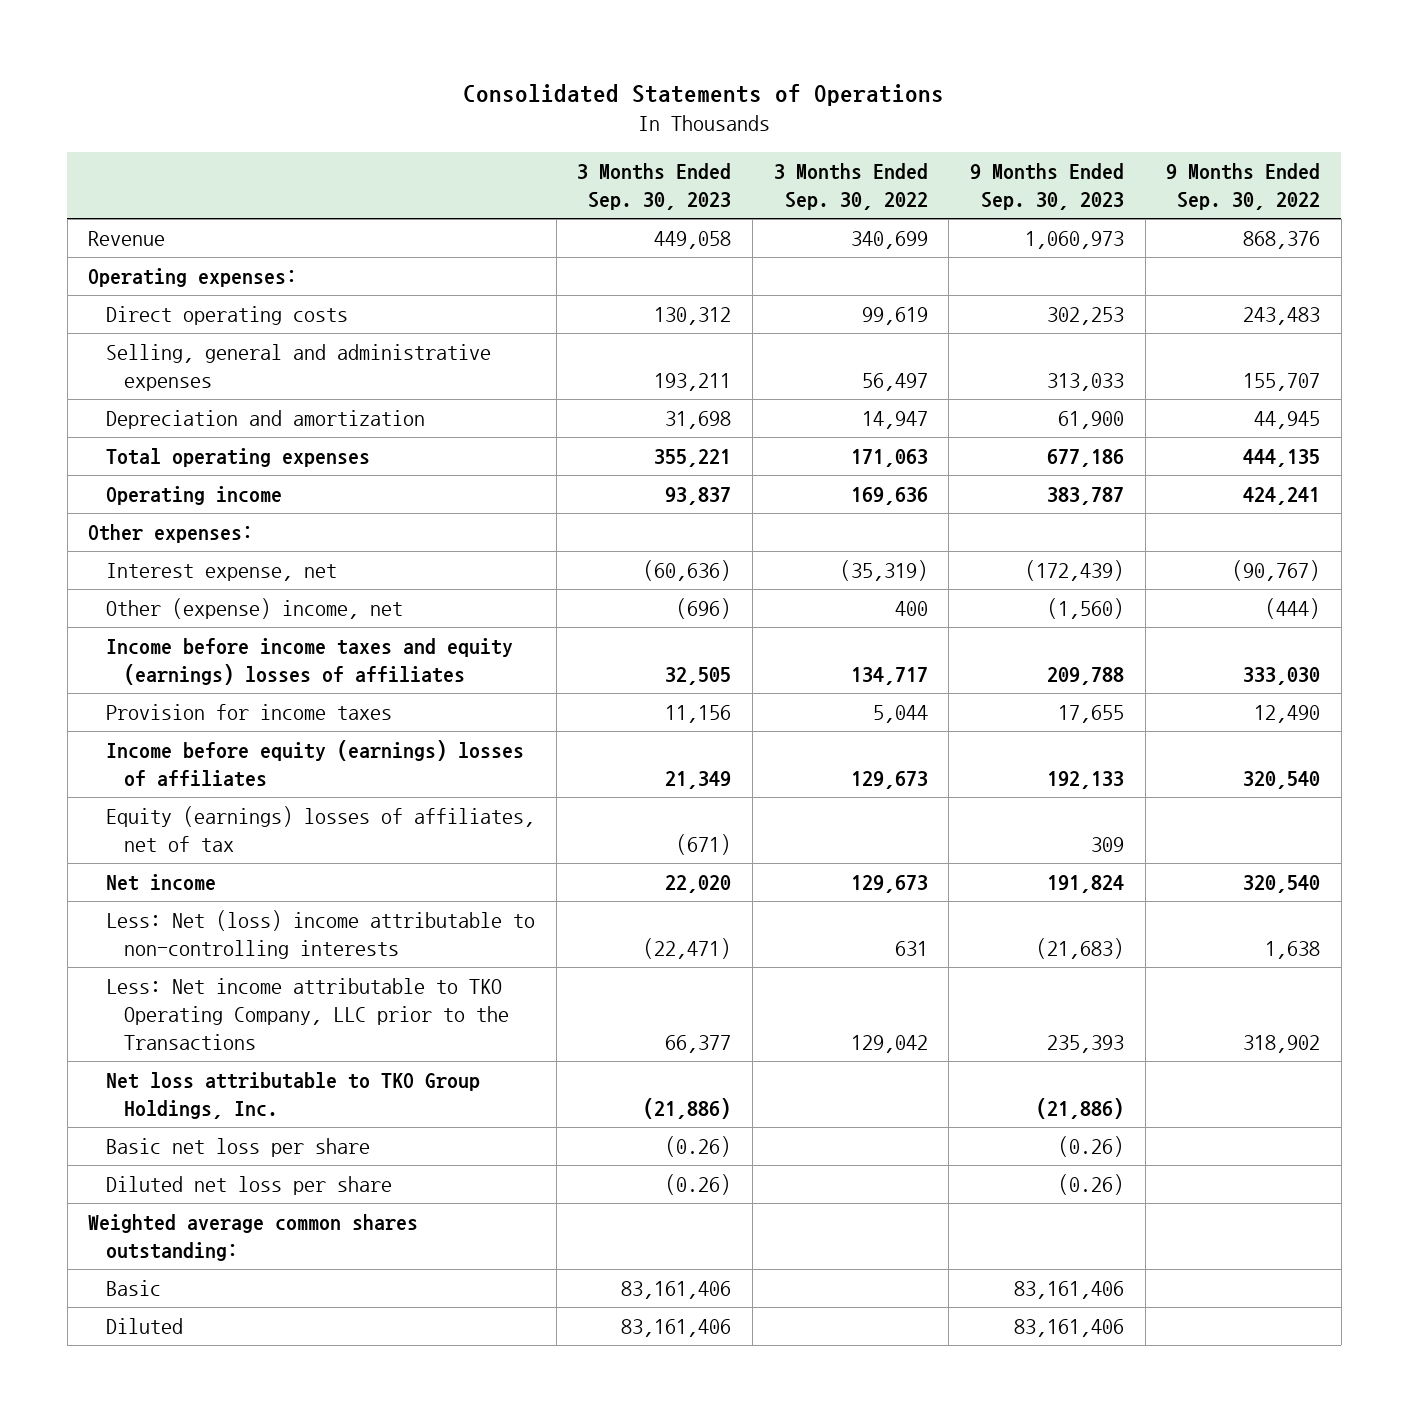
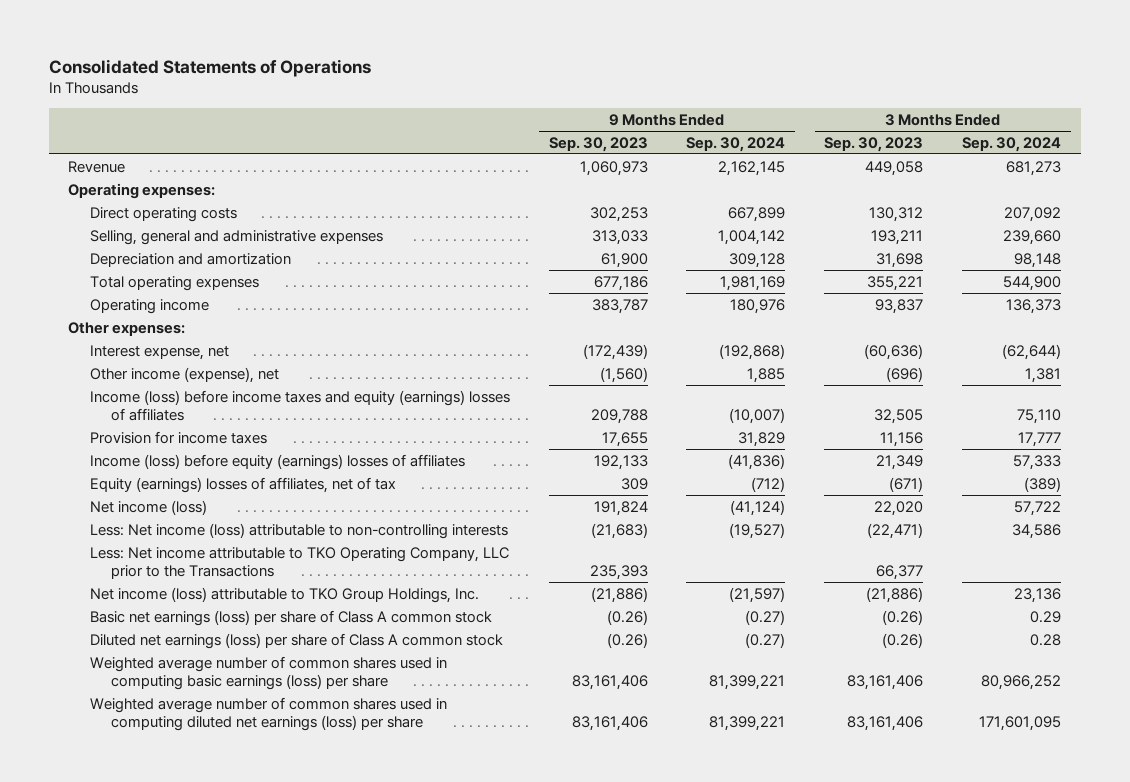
- | 3 Months Ended Sep. 30, 2023 | 3 Months Ended Sep. 30, 2022 | 9 Months Ended Sep. 30, 2023 | 9 Months Ended Sep. 30, 2022
+ | 9 Months Ended Sep. 30, 2023 | 9 Months Ended Sep. 30, 2024 | 3 Months Ended Sep. 30, 2023 | 3 Months Ended Sep. 30, 2024
- Other (expense) income, net | (696) | 400 | (1,560) | (444)
- Income before income taxes and equity (earnings) losses of affiliates | 32,505 | 134,717 | 209,788 | 333,030
+ Other income (expense), net | (1,560) | 1,885 | (696) | 1,381
+ Income (loss) before income taxes and equity (earnings) losses of affiliates | 209,788 | (10,007) | 32,505 | 75,110
- Income before equity (earnings) losses of affiliates | 21,349 | 129,673 | 192,133 | 320,540
+ Income (loss) before equity (earnings) losses of affiliates | 192,133 | (41,836) | 21,349 | 57,333
- Net income | 22,020 | 129,673 | 191,824 | 320,540
- Less: Net (loss) income attributable to non-controlling interests | (22,471) | 631 | (21,683) | 1,638
+ Net income (loss) | 191,824 | (41,124) | 22,020 | 57,722
+ Less: Net income (loss) attributable to non-controlling interests | (21,683) | (19,527) | (22,471) | 34,586
- Net loss attributable to TKO Group Holdings, Inc. | (21,886) | | (21,886) |
- Basic net loss per share | (0.26) | | (0.26) |
- Diluted net loss per share | (0.26) | | (0.26) |
- Weighted average common shares outstanding:
- Basic | 83,161,406 | | 83,161,406 |
- Diluted | 83,161,406 | | 83,161,406 |
+ Net income (loss) attributable to TKO Group Holdings, Inc. | (21,886) | (21,597) | (21,886) | 23,136
+ Basic net earnings (loss) per share of Class A common stock | (0.26) | (0.27) | (0.26) | 0.29
+ Diluted net earnings (loss) per share of Class A common stock | (0.26) | (0.27) | (0.26) | 0.28
+ Weighted average number of common shares used in computing basic earnings (loss) per share | 83,161,406 | 81,399,221 | 83,161,406 | 80,966,252
+ Weighted average number of common shares used in computing diluted net earnings (loss) per share | 83,161,406 | 81,399,221 | 83,161,406 | 171,601,095

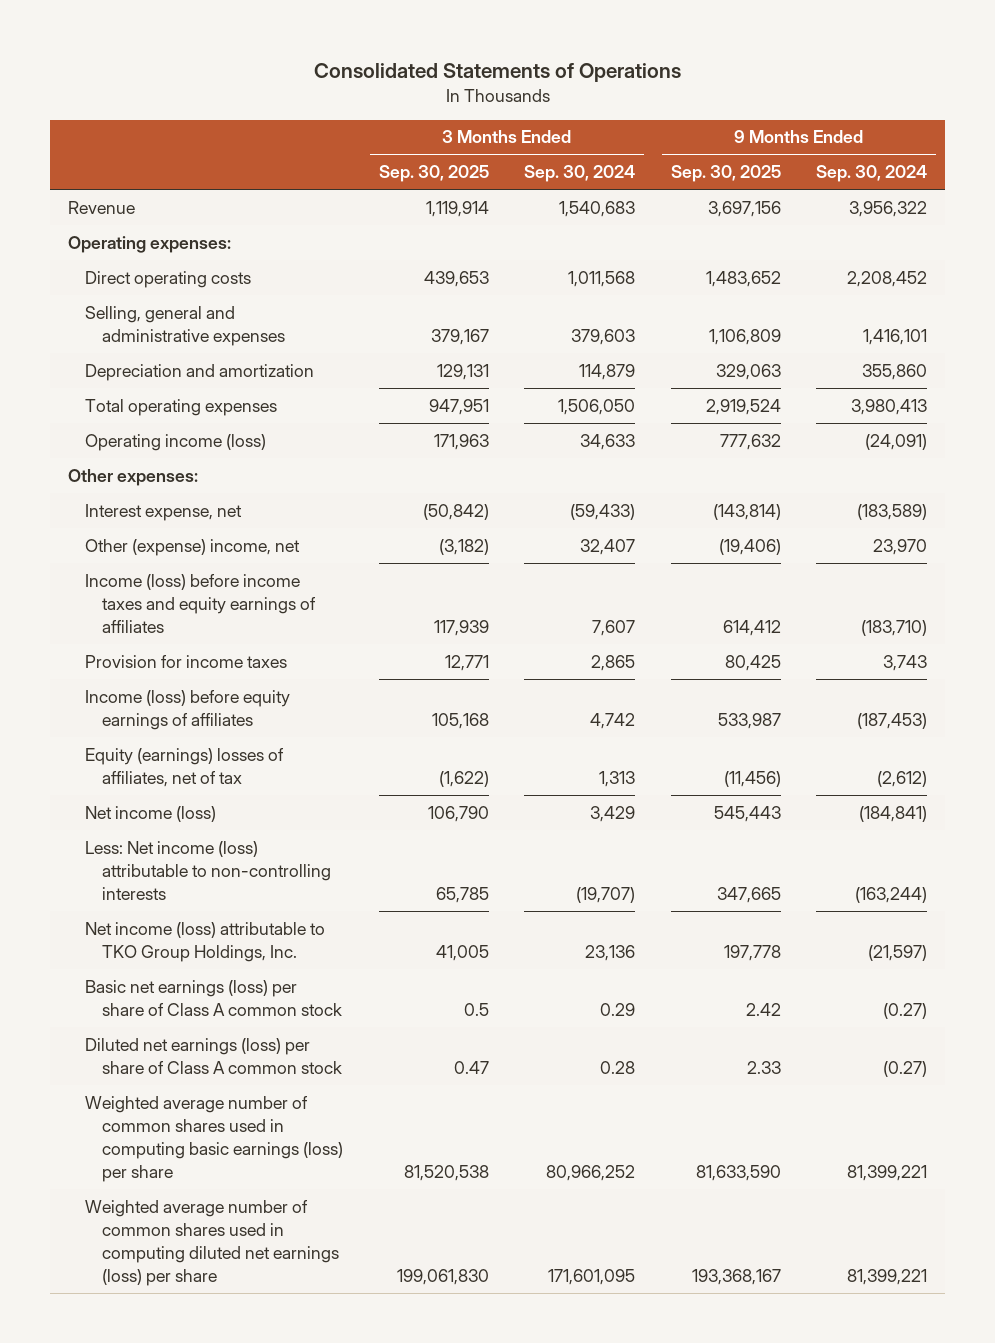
- | 9 Months Ended Sep. 30, 2023 | 9 Months Ended Sep. 30, 2024 | 3 Months Ended Sep. 30, 2023 | 3 Months Ended Sep. 30, 2024
+ | 3 Months Ended Sep. 30, 2025 | 3 Months Ended Sep. 30, 2024 | 9 Months Ended Sep. 30, 2025 | 9 Months Ended Sep. 30, 2024
- Revenue | 1,060,973 | 2,162,145 | 449,058 | 681,273
+ Revenue | 1,119,914 | 1,540,683 | 3,697,156 | 3,956,322
- Direct operating costs | 302,253 | 667,899 | 130,312 | 207,092
- Selling, general and administrative expenses | 313,033 | 1,004,142 | 193,211 | 239,660
- Depreciation and amortization | 61,900 | 309,128 | 31,698 | 98,148
- Total operating expenses | 677,186 | 1,981,169 | 355,221 | 544,900
- Operating income | 383,787 | 180,976 | 93,837 | 136,373
+ Direct operating costs | 439,653 | 1,011,568 | 1,483,652 | 2,208,452
+ Selling, general and administrative expenses | 379,167 | 379,603 | 1,106,809 | 1,416,101
+ Depreciation and amortization | 129,131 | 114,879 | 329,063 | 355,860
+ Total operating expenses | 947,951 | 1,506,050 | 2,919,524 | 3,980,413
+ Operating income (loss) | 171,963 | 34,633 | 777,632 | (24,091)
- Interest expense, net | (172,439) | (192,868) | (60,636) | (62,644)
- Other income (expense), net | (1,560) | 1,885 | (696) | 1,381
- Income (loss) before income taxes and equity (earnings) losses of affiliates | 209,788 | (10,007) | 32,505 | 75,110
- Provision for income taxes | 17,655 | 31,829 | 11,156 | 17,777
- Income (loss) before equity (earnings) losses of affiliates | 192,133 | (41,836) | 21,349 | 57,333
- Equity (earnings) losses of affiliates, net of tax | 309 | (712) | (671) | (389)
- Net income (loss) | 191,824 | (41,124) | 22,020 | 57,722
- Less: Net income (loss) attributable to non-controlling interests | (21,683) | (19,527) | (22,471) | 34,586
- Less: Net income attributable to TKO Operating Company, LLC prior to the Transactions | 235,393 | | 66,377 |
+ Interest expense, net | (50,842) | (59,433) | (143,814) | (183,589)
+ Other (expense) income, net | (3,182) | 32,407 | (19,406) | 23,970
+ Income (loss) before income taxes and equity earnings of affiliates | 117,939 | 7,607 | 614,412 | (183,710)
+ Provision for income taxes | 12,771 | 2,865 | 80,425 | 3,743
+ Income (loss) before equity earnings of affiliates | 105,168 | 4,742 | 533,987 | (187,453)
+ Equity (earnings) losses of affiliates, net of tax | (1,622) | 1,313 | (11,456) | (2,612)
+ Net income (loss) | 106,790 | 3,429 | 545,443 | (184,841)
+ Less: Net income (loss) attributable to non-controlling interests | 65,785 | (19,707) | 347,665 | (163,244)

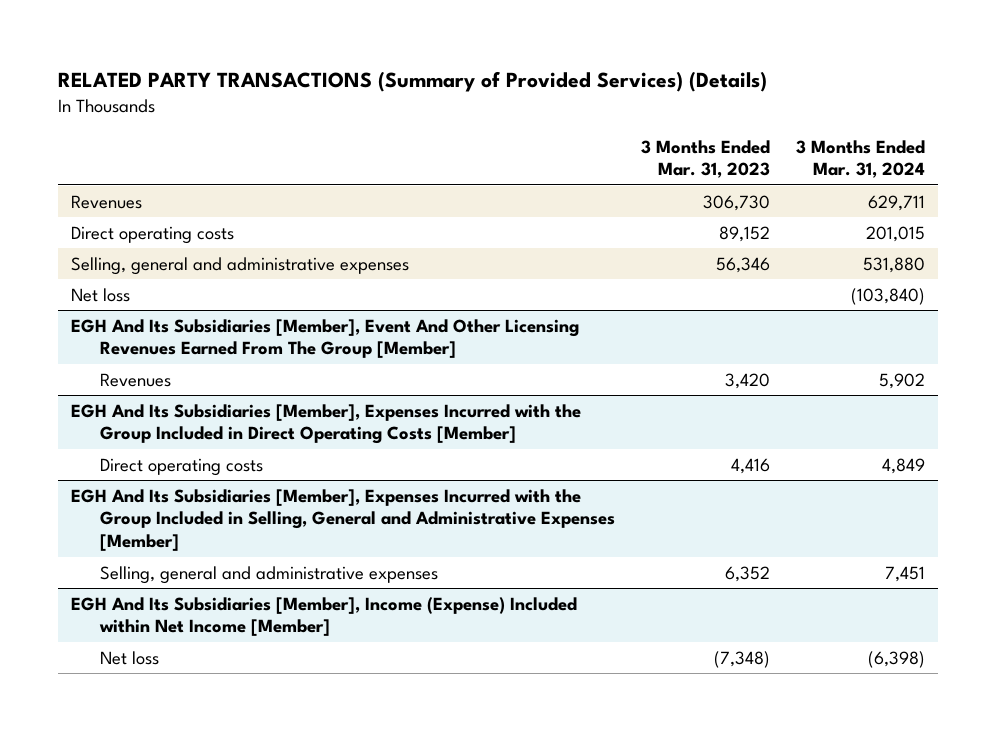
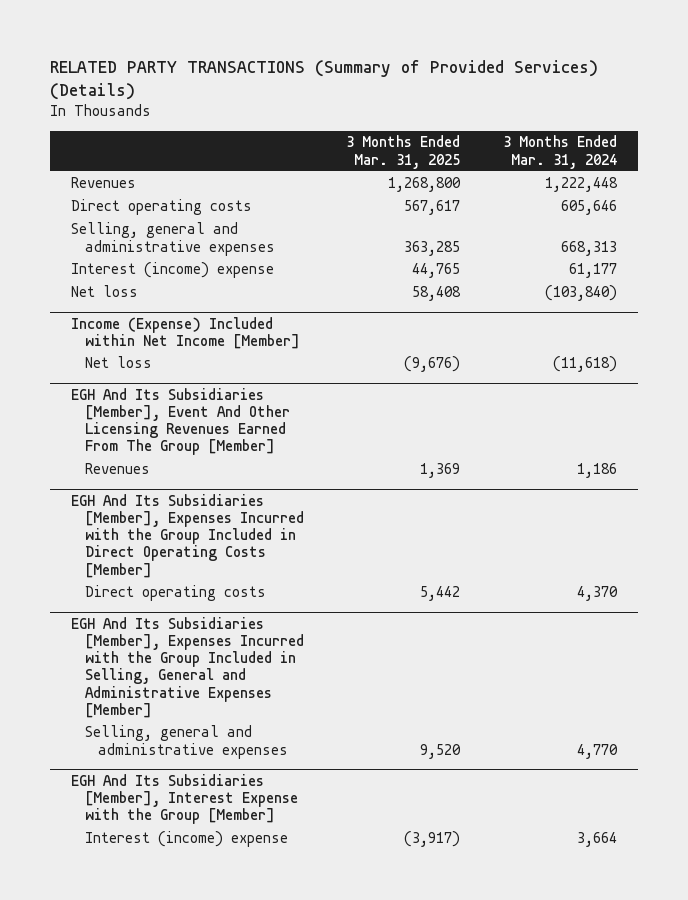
- | 3 Months Ended Mar. 31, 2023 | 3 Months Ended Mar. 31, 2024
+ | 3 Months Ended Mar. 31, 2025 | 3 Months Ended Mar. 31, 2024
- Revenues | 306,730 | 629,711
- Direct operating costs | 89,152 | 201,015
- Selling, general and administrative expenses | 56,346 | 531,880
+ Revenues | 1,268,800 | 1,222,448
+ Direct operating costs | 567,617 | 605,646
+ Selling, general and administrative expenses | 363,285 | 668,313
+ Interest (income) expense | 44,765 | 61,177
+ Income (Expense) Included within Net Income [Member]
+ Net loss | (9,676) | (11,618)
@ EGH And Its Subsidiaries [Member], Event And Other Licensing Revenues Earned From The Group [Member]
- Revenues | 3,420 | 5,902
+ Revenues | 1,369 | 1,186
@ EGH And Its Subsidiaries [Member], Expenses Incurred with the Group Included in Direct Operating Costs [Member]
- Direct operating costs | 4,416 | 4,849
+ Direct operating costs | 5,442 | 4,370
@ EGH And Its Subsidiaries [Member], Expenses Incurred with the Group Included in Selling, General and Administrative Expenses [Member]
- Selling, general and administrative expenses | 6,352 | 7,451
- EGH And Its Subsidiaries [Member], Income (Expense) Included within Net Income [Member]
- Net loss | (7,348) | (6,398)
@ EGH And Its Subsidiaries [Member], Expenses Incurred with the Group Included in Selling, General and Administrative Expenses [Member]
+ Selling, general and administrative expenses | 9,520 | 4,770
+ EGH And Its Subsidiaries [Member], Interest Expense with the Group [Member]
+ Interest (income) expense | (3,917) | 3,664

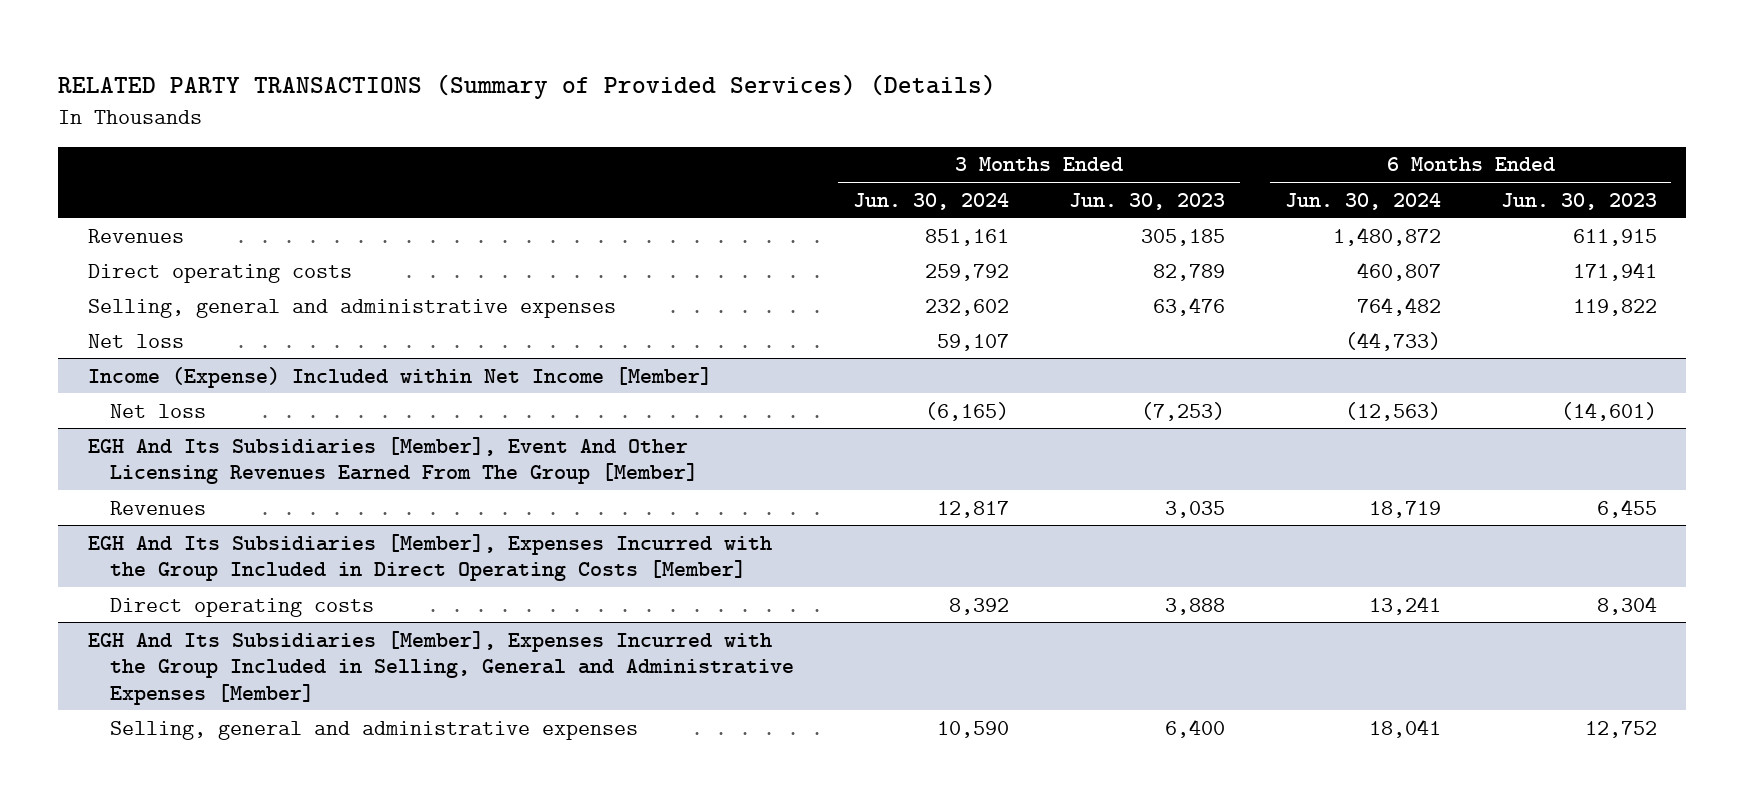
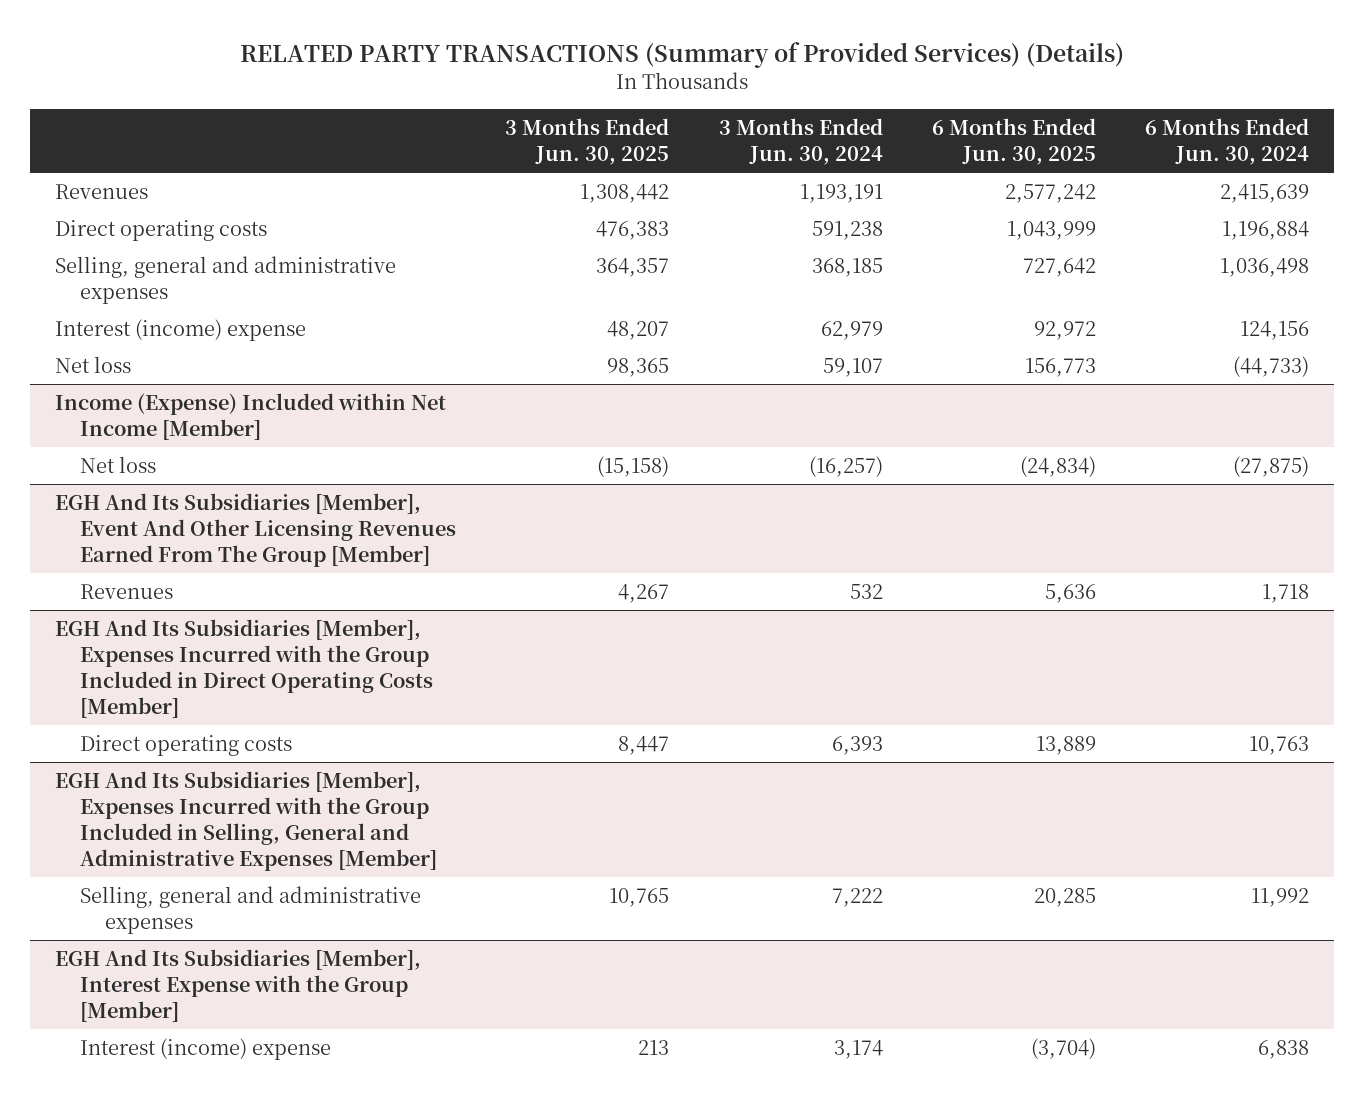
- | 3 Months Ended Jun. 30, 2024 | 3 Months Ended Jun. 30, 2023 | 6 Months Ended Jun. 30, 2024 | 6 Months Ended Jun. 30, 2023
+ | 3 Months Ended Jun. 30, 2025 | 3 Months Ended Jun. 30, 2024 | 6 Months Ended Jun. 30, 2025 | 6 Months Ended Jun. 30, 2024
- Revenues | 851,161 | 305,185 | 1,480,872 | 611,915
- Direct operating costs | 259,792 | 82,789 | 460,807 | 171,941
- Selling, general and administrative expenses | 232,602 | 63,476 | 764,482 | 119,822
+ Revenues | 1,308,442 | 1,193,191 | 2,577,242 | 2,415,639
+ Direct operating costs | 476,383 | 591,238 | 1,043,999 | 1,196,884
+ Selling, general and administrative expenses | 364,357 | 368,185 | 727,642 | 1,036,498
+ Interest (income) expense | 48,207 | 62,979 | 92,972 | 124,156
@ Income (Expense) Included within Net Income [Member]
- Net loss | (6,165) | (7,253) | (12,563) | (14,601)
+ Net loss | (15,158) | (16,257) | (24,834) | (27,875)
@ EGH And Its Subsidiaries [Member], Event And Other Licensing Revenues Earned From The Group [Member]
- Revenues | 12,817 | 3,035 | 18,719 | 6,455
+ Revenues | 4,267 | 532 | 5,636 | 1,718
@ EGH And Its Subsidiaries [Member], Expenses Incurred with the Group Included in Direct Operating Costs [Member]
- Direct operating costs | 8,392 | 3,888 | 13,241 | 8,304
+ Direct operating costs | 8,447 | 6,393 | 13,889 | 10,763
@ EGH And Its Subsidiaries [Member], Expenses Incurred with the Group Included in Selling, General and Administrative Expenses [Member]
- Selling, general and administrative expenses | 10,590 | 6,400 | 18,041 | 12,752
+ Selling, general and administrative expenses | 10,765 | 7,222 | 20,285 | 11,992
+ EGH And Its Subsidiaries [Member], Interest Expense with the Group [Member]
+ Interest (income) expense | 213 | 3,174 | (3,704) | 6,838

